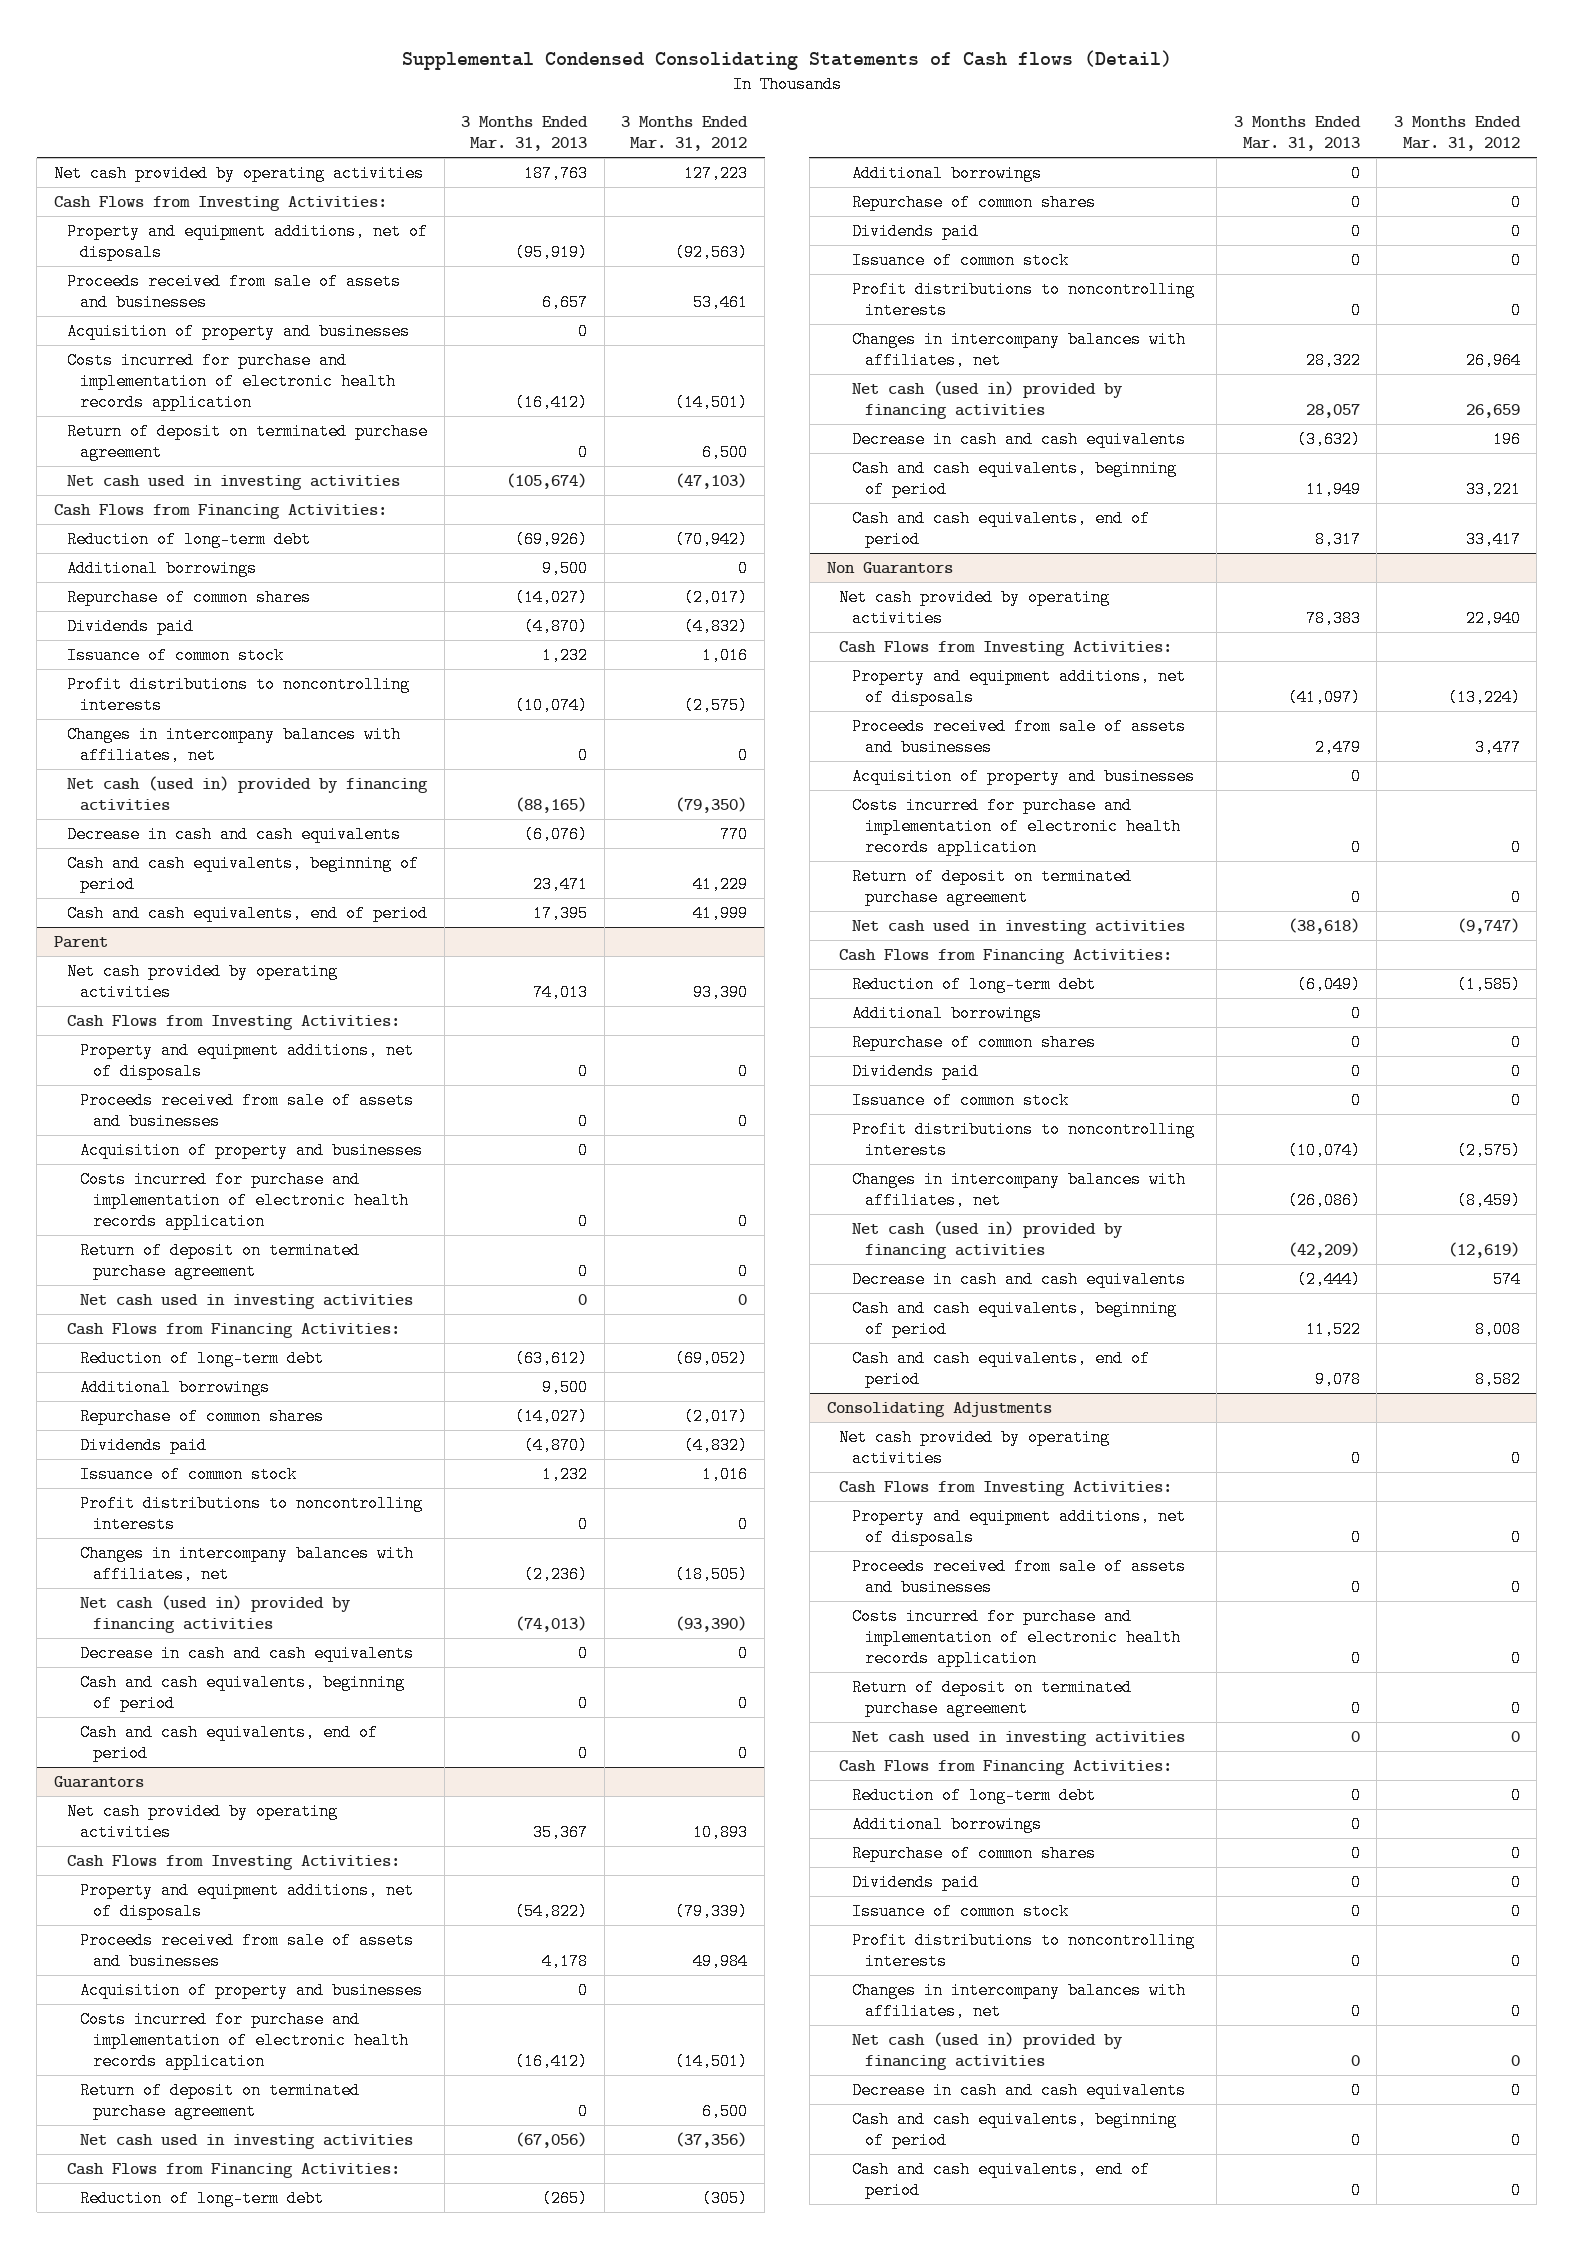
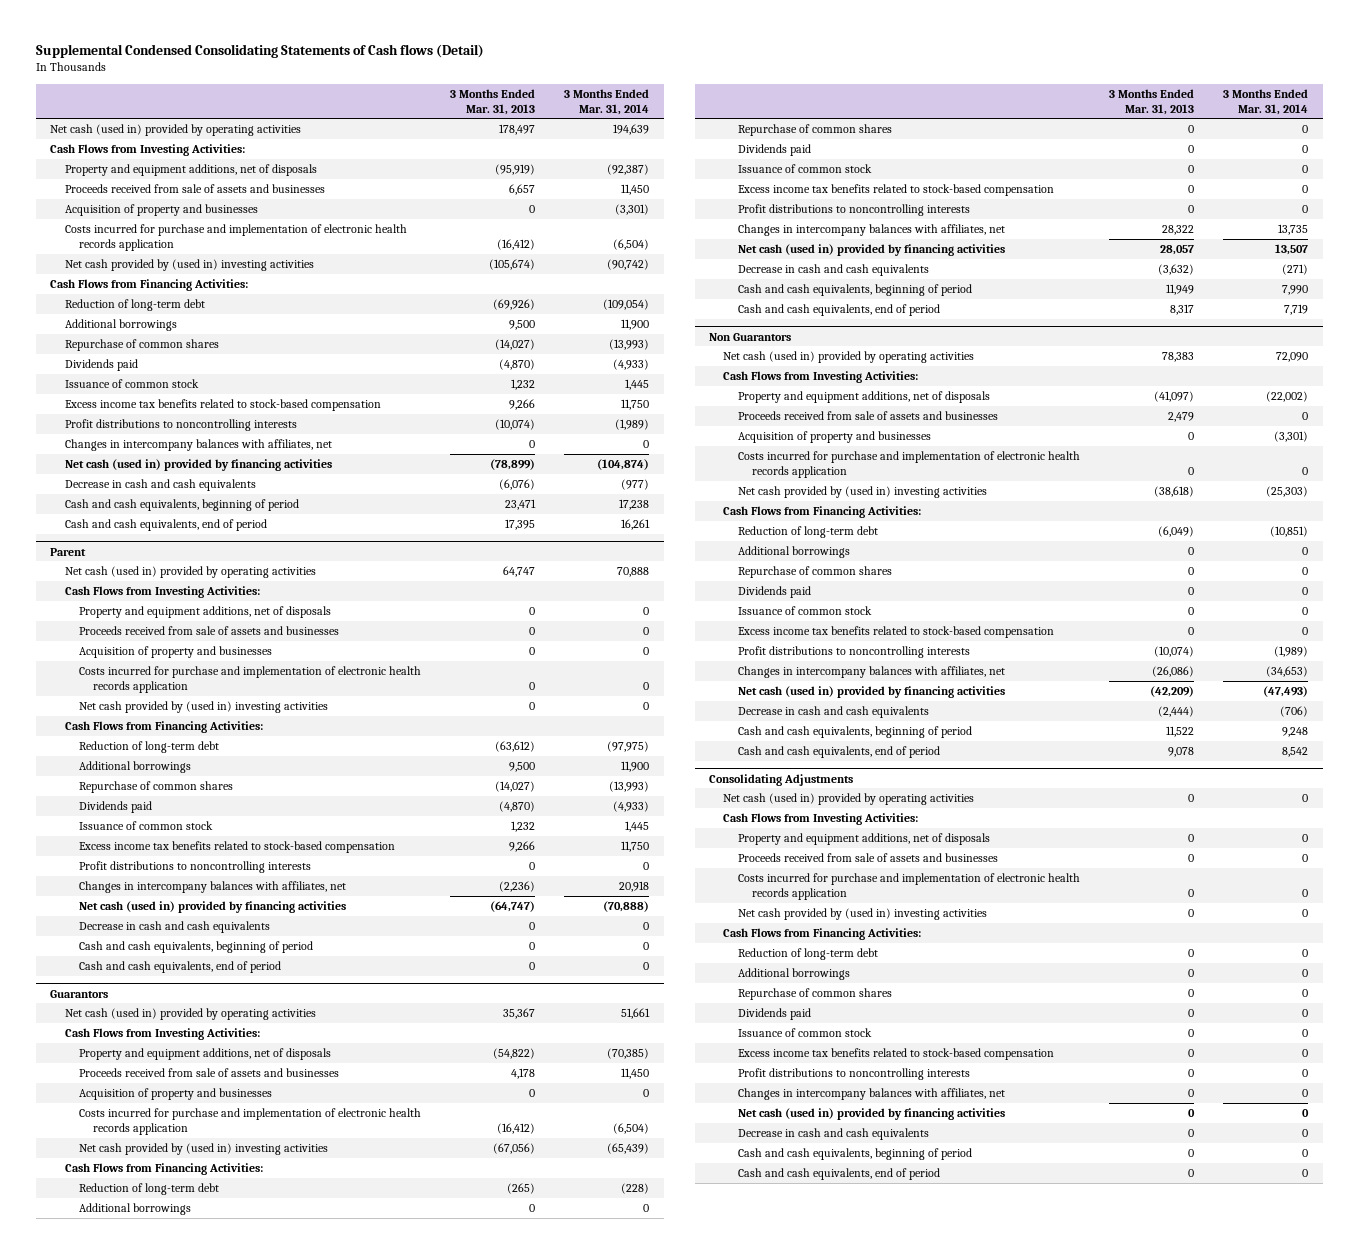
- | 3 Months Ended Mar. 31, 2013 | 3 Months Ended Mar. 31, 2012
+ | 3 Months Ended Mar. 31, 2013 | 3 Months Ended Mar. 31, 2014
- Net cash provided by operating activities | 187,763 | 127,223
+ Net cash (used in) provided by operating activities | 178,497 | 194,639
- Return of deposit on terminated purchase agreement | 0 | 6,500
- Net cash used in investing activities | (105,674) | (47,103)
+ Net cash provided by (used in) investing activities | (105,674) | (90,742)
+ Excess income tax benefits related to stock-based compensation | 9,266 | 11,750
- Net cash (used in) provided by financing activities | (88,165) | (79,350)
+ Net cash (used in) provided by financing activities | (78,899) | (104,874)
@ Parent
- Net cash provided by operating activities | 74,013 | 93,390
+ Net cash (used in) provided by operating activities | 64,747 | 70,888
- Return of deposit on terminated purchase agreement | 0 | 0
- Net cash used in investing activities | 0 | 0
+ Net cash provided by (used in) investing activities | 0 | 0
+ Excess income tax benefits related to stock-based compensation | 9,266 | 11,750
- Net cash (used in) provided by financing activities | (74,013) | (93,390)
+ Net cash (used in) provided by financing activities | (64,747) | (70,888)
@ Guarantors
- Net cash provided by operating activities | 35,367 | 10,893
+ Net cash (used in) provided by operating activities | 35,367 | 51,661
- Return of deposit on terminated purchase agreement | 0 | 6,500
- Net cash used in investing activities | (67,056) | (37,356)
+ Net cash provided by (used in) investing activities | (67,056) | (65,439)
+ Excess income tax benefits related to stock-based compensation | 0 | 0
@ Non Guarantors
- Net cash provided by operating activities | 78,383 | 22,940
+ Net cash (used in) provided by operating activities | 78,383 | 72,090
- Return of deposit on terminated purchase agreement | 0 | 0
- Net cash used in investing activities | (38,618) | (9,747)
+ Net cash provided by (used in) investing activities | (38,618) | (25,303)
+ Excess income tax benefits related to stock-based compensation | 0 | 0
@ Consolidating Adjustments
- Net cash provided by operating activities | 0 | 0
+ Net cash (used in) provided by operating activities | 0 | 0
- Return of deposit on terminated purchase agreement | 0 | 0
- Net cash used in investing activities | 0 | 0
+ Net cash provided by (used in) investing activities | 0 | 0
+ Excess income tax benefits related to stock-based compensation | 0 | 0

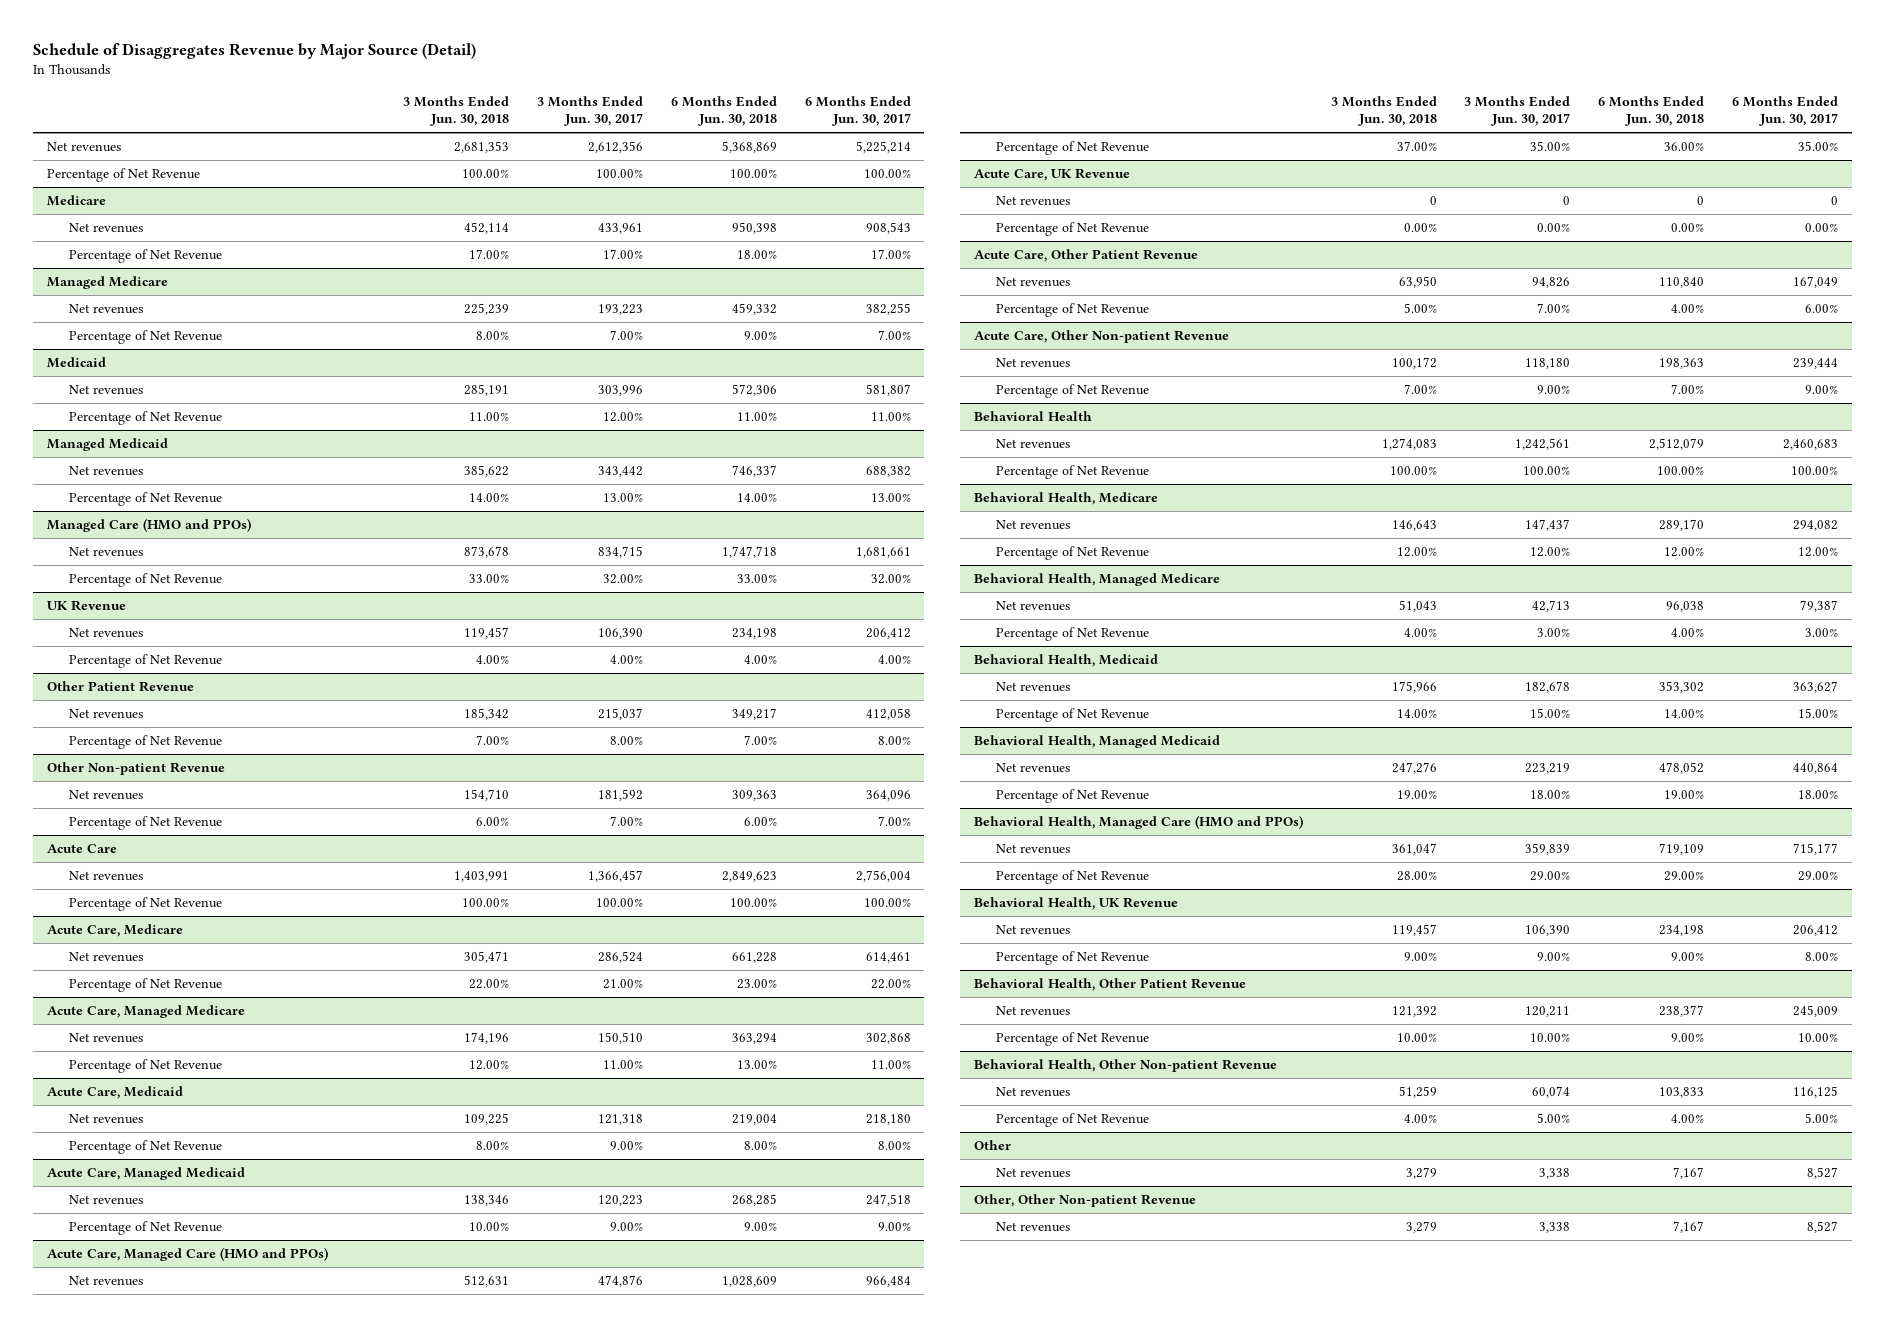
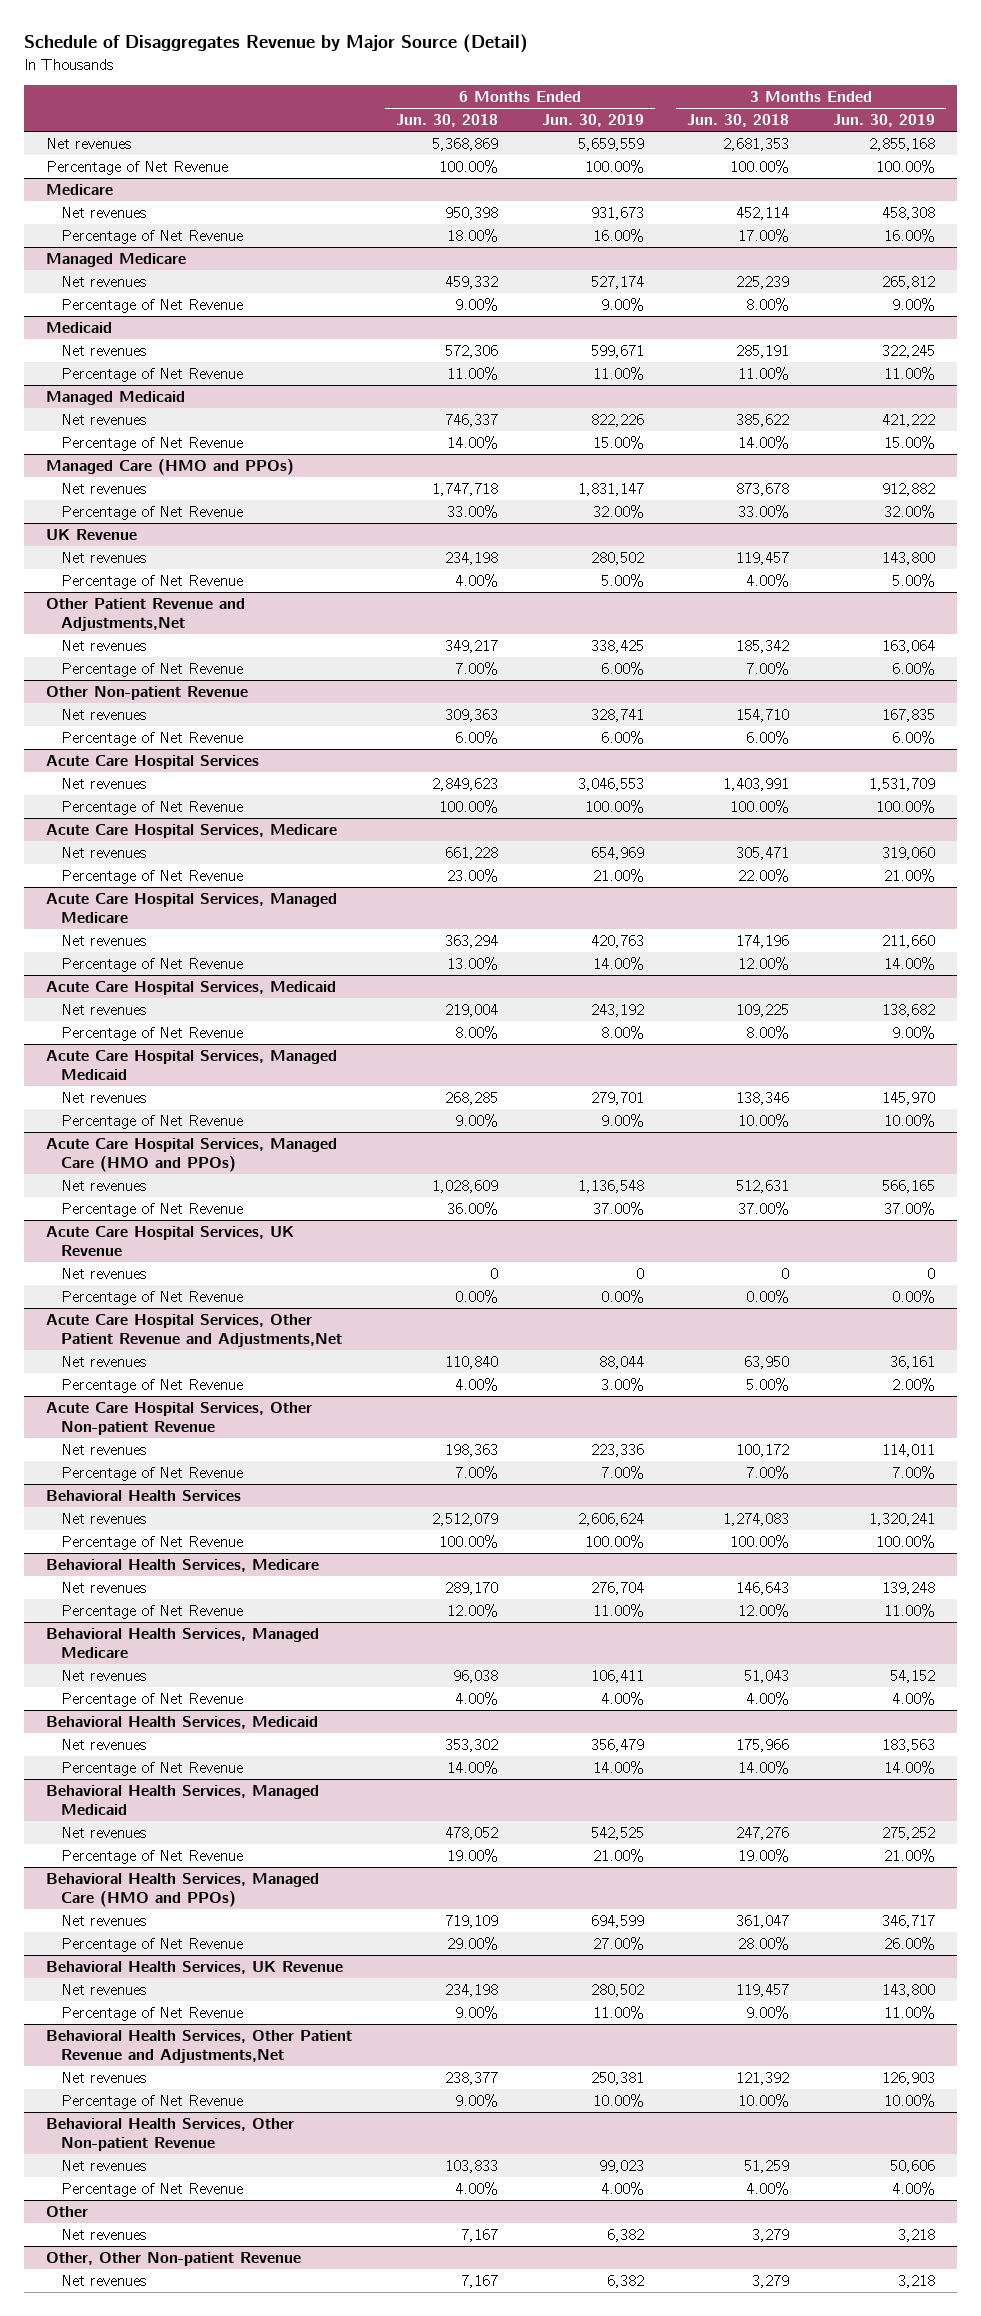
- | 3 Months Ended Jun. 30, 2018 | 3 Months Ended Jun. 30, 2017 | 6 Months Ended Jun. 30, 2018 | 6 Months Ended Jun. 30, 2017
+ | 6 Months Ended Jun. 30, 2018 | 6 Months Ended Jun. 30, 2019 | 3 Months Ended Jun. 30, 2018 | 3 Months Ended Jun. 30, 2019
- Other Patient Revenue
+ Other Patient Revenue and Adjustments,Net
- Acute Care
+ Acute Care Hospital Services
- Acute Care, Medicare
+ Acute Care Hospital Services, Medicare
- Acute Care, Managed Medicare
+ Acute Care Hospital Services, Managed Medicare
- Acute Care, Medicaid
+ Acute Care Hospital Services, Medicaid
- Acute Care, Managed Medicaid
+ Acute Care Hospital Services, Managed Medicaid
- Acute Care, Managed Care (HMO and PPOs)
+ Acute Care Hospital Services, Managed Care (HMO and PPOs)
- Acute Care, UK Revenue
+ Acute Care Hospital Services, UK Revenue
- Acute Care, Other Patient Revenue
+ Acute Care Hospital Services, Other Patient Revenue and Adjustments,Net
- Acute Care, Other Non-patient Revenue
+ Acute Care Hospital Services, Other Non-patient Revenue
- Behavioral Health
+ Behavioral Health Services
- Behavioral Health, Medicare
+ Behavioral Health Services, Medicare
- Behavioral Health, Managed Medicare
+ Behavioral Health Services, Managed Medicare
- Behavioral Health, Medicaid
+ Behavioral Health Services, Medicaid
- Behavioral Health, Managed Medicaid
+ Behavioral Health Services, Managed Medicaid
- Behavioral Health, Managed Care (HMO and PPOs)
+ Behavioral Health Services, Managed Care (HMO and PPOs)
- Behavioral Health, UK Revenue
+ Behavioral Health Services, UK Revenue
- Behavioral Health, Other Patient Revenue
+ Behavioral Health Services, Other Patient Revenue and Adjustments,Net
- Behavioral Health, Other Non-patient Revenue
+ Behavioral Health Services, Other Non-patient Revenue

